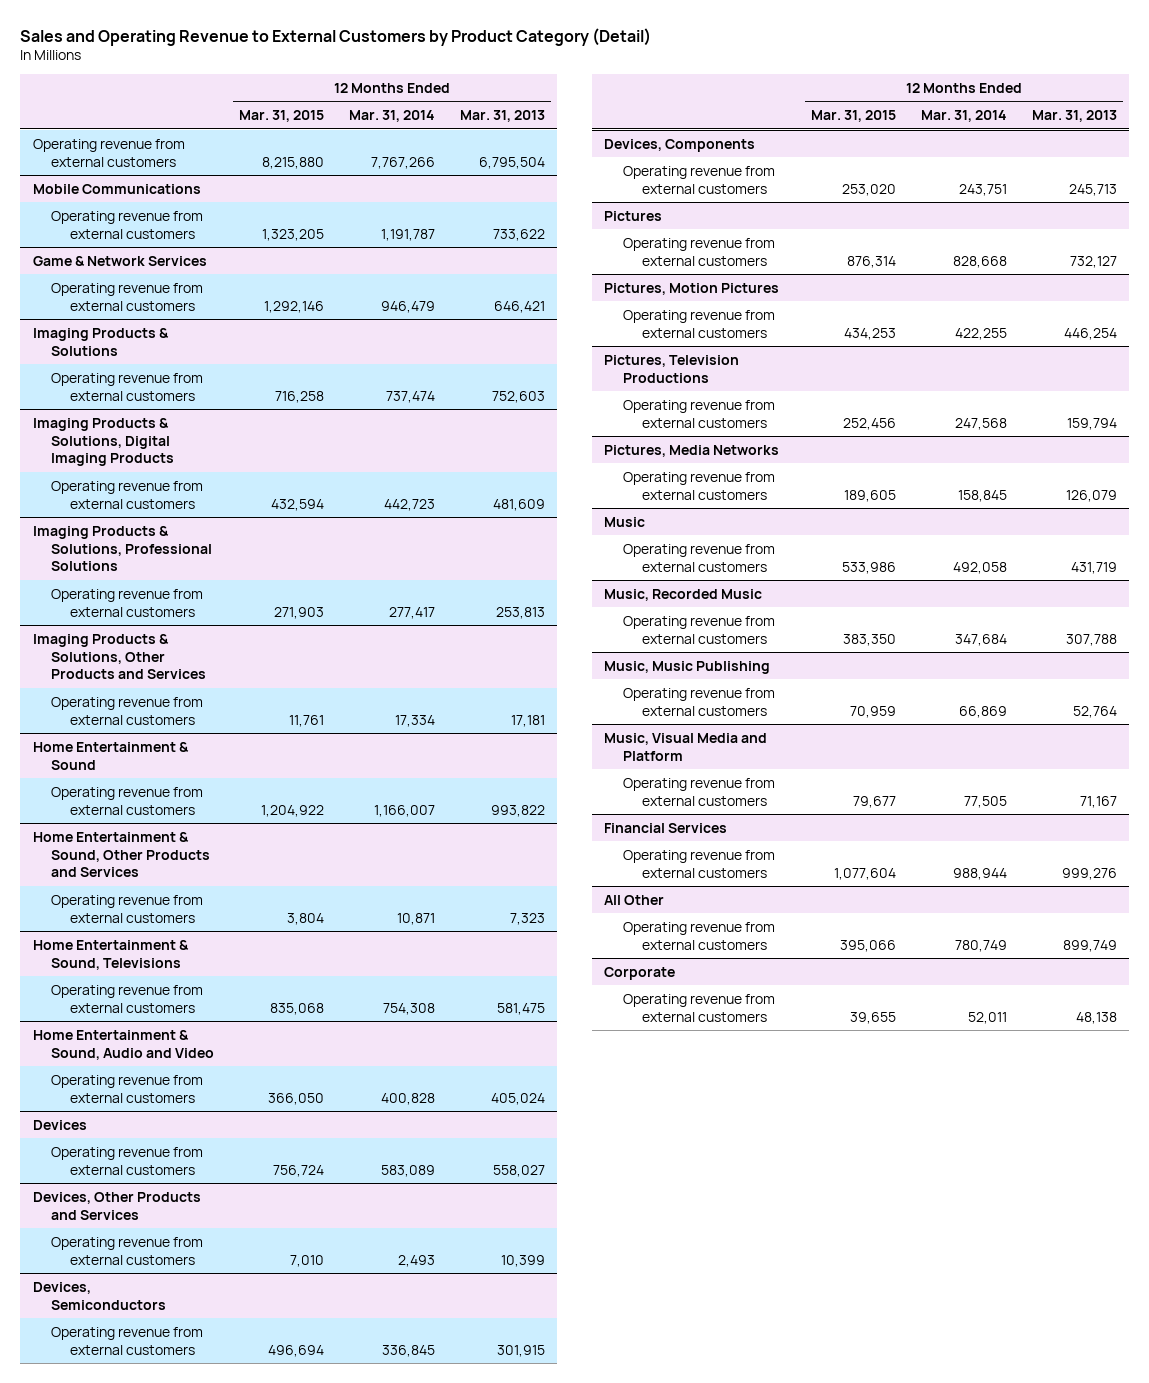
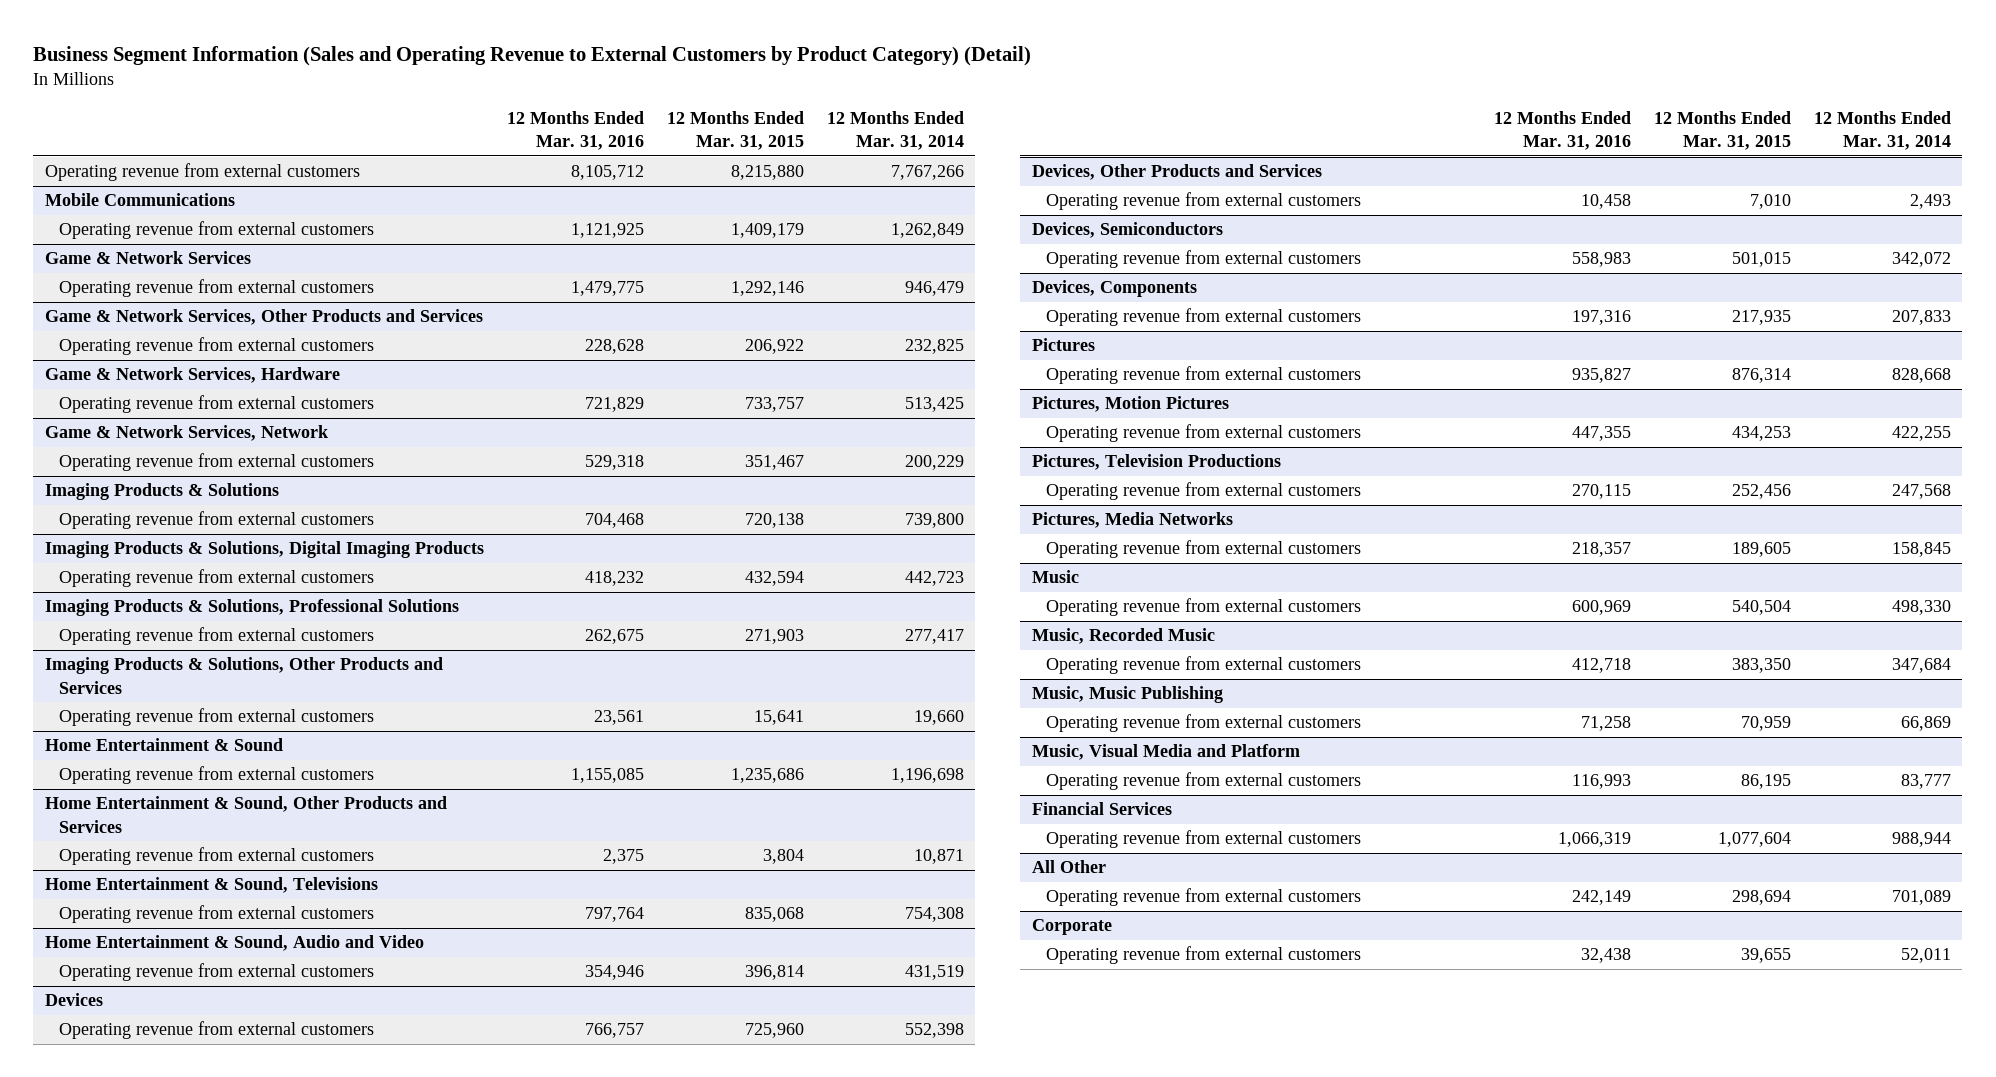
- Sales and Operating Revenue to External Customers by Product Category (Detail)
+ Business Segment Information (Sales and Operating Revenue to External Customers by Product Category) (Detail)
- | 12 Months Ended Mar. 31, 2015 | 12 Months Ended Mar. 31, 2014 | 12 Months Ended Mar. 31, 2013
+ | 12 Months Ended Mar. 31, 2016 | 12 Months Ended Mar. 31, 2015 | 12 Months Ended Mar. 31, 2014
@ Mobile Communications
- Operating revenue from external customers | 1,323,205 | 1,191,787 | 733,622
+ Operating revenue from external customers | 1,121,925 | 1,409,179 | 1,262,849
+ Game & Network Services, Other Products and Services
+ Operating revenue from external customers | 228,628 | 206,922 | 232,825
+ Game & Network Services, Hardware
+ Operating revenue from external customers | 721,829 | 733,757 | 513,425
+ Game & Network Services, Network
+ Operating revenue from external customers | 529,318 | 351,467 | 200,229
@ Imaging Products & Solutions
- Operating revenue from external customers | 716,258 | 737,474 | 752,603
+ Operating revenue from external customers | 704,468 | 720,138 | 739,800
@ Imaging Products & Solutions, Other Products and Services
- Operating revenue from external customers | 11,761 | 17,334 | 17,181
+ Operating revenue from external customers | 23,561 | 15,641 | 19,660
@ Home Entertainment & Sound
- Operating revenue from external customers | 1,204,922 | 1,166,007 | 993,822
+ Operating revenue from external customers | 1,155,085 | 1,235,686 | 1,196,698
@ Home Entertainment & Sound, Audio and Video
- Operating revenue from external customers | 366,050 | 400,828 | 405,024
+ Operating revenue from external customers | 354,946 | 396,814 | 431,519
@ Devices
- Operating revenue from external customers | 756,724 | 583,089 | 558,027
+ Operating revenue from external customers | 766,757 | 725,960 | 552,398
@ Devices, Semiconductors
- Operating revenue from external customers | 496,694 | 336,845 | 301,915
+ Operating revenue from external customers | 558,983 | 501,015 | 342,072
@ Devices, Components
- Operating revenue from external customers | 253,020 | 243,751 | 245,713
+ Operating revenue from external customers | 197,316 | 217,935 | 207,833
@ Music
- Operating revenue from external customers | 533,986 | 492,058 | 431,719
+ Operating revenue from external customers | 600,969 | 540,504 | 498,330
@ Music, Visual Media and Platform
- Operating revenue from external customers | 79,677 | 77,505 | 71,167
+ Operating revenue from external customers | 116,993 | 86,195 | 83,777
@ All Other
- Operating revenue from external customers | 395,066 | 780,749 | 899,749
+ Operating revenue from external customers | 242,149 | 298,694 | 701,089

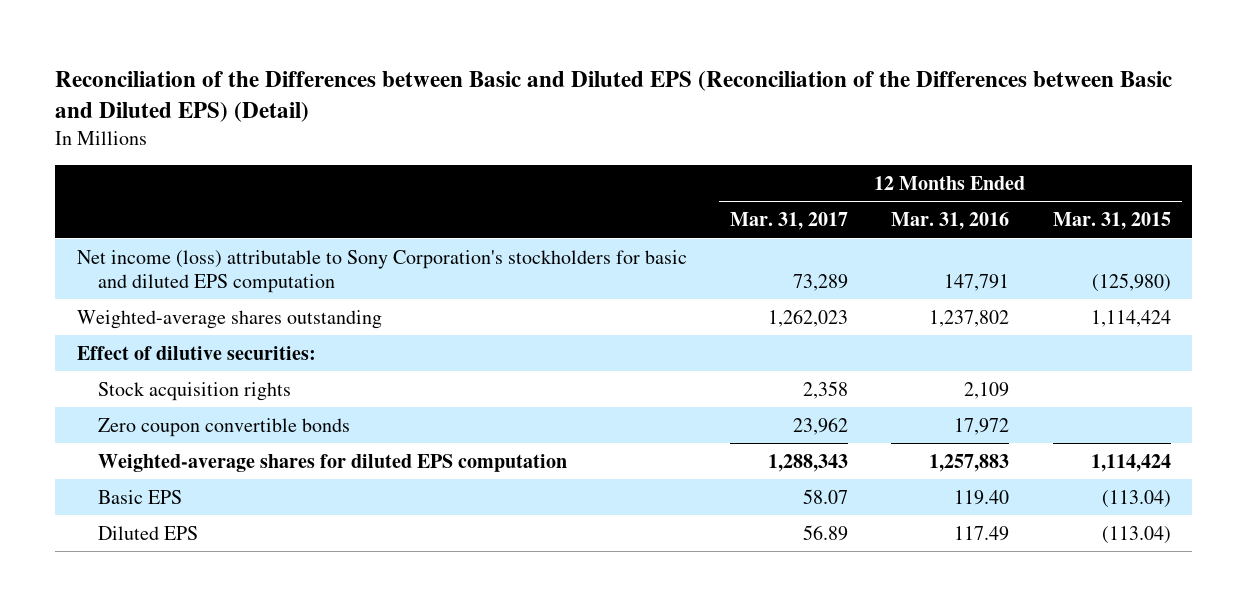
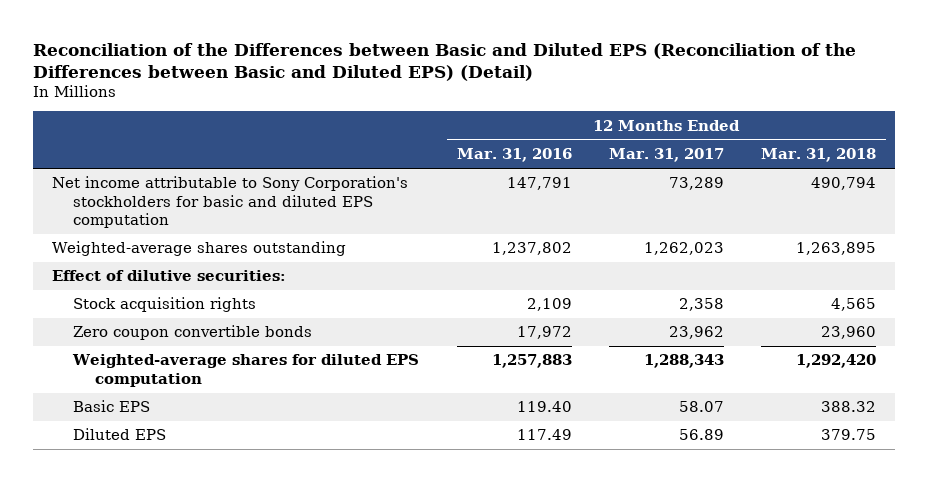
- | 12 Months Ended Mar. 31, 2017 | 12 Months Ended Mar. 31, 2016 | 12 Months Ended Mar. 31, 2015
+ | 12 Months Ended Mar. 31, 2016 | 12 Months Ended Mar. 31, 2017 | 12 Months Ended Mar. 31, 2018
- Net income (loss) attributable to Sony Corporation's stockholders for basic and diluted EPS computation | 73,289 | 147,791 | (125,980)
+ Net income attributable to Sony Corporation's stockholders for basic and diluted EPS computation | 147,791 | 73,289 | 490,794

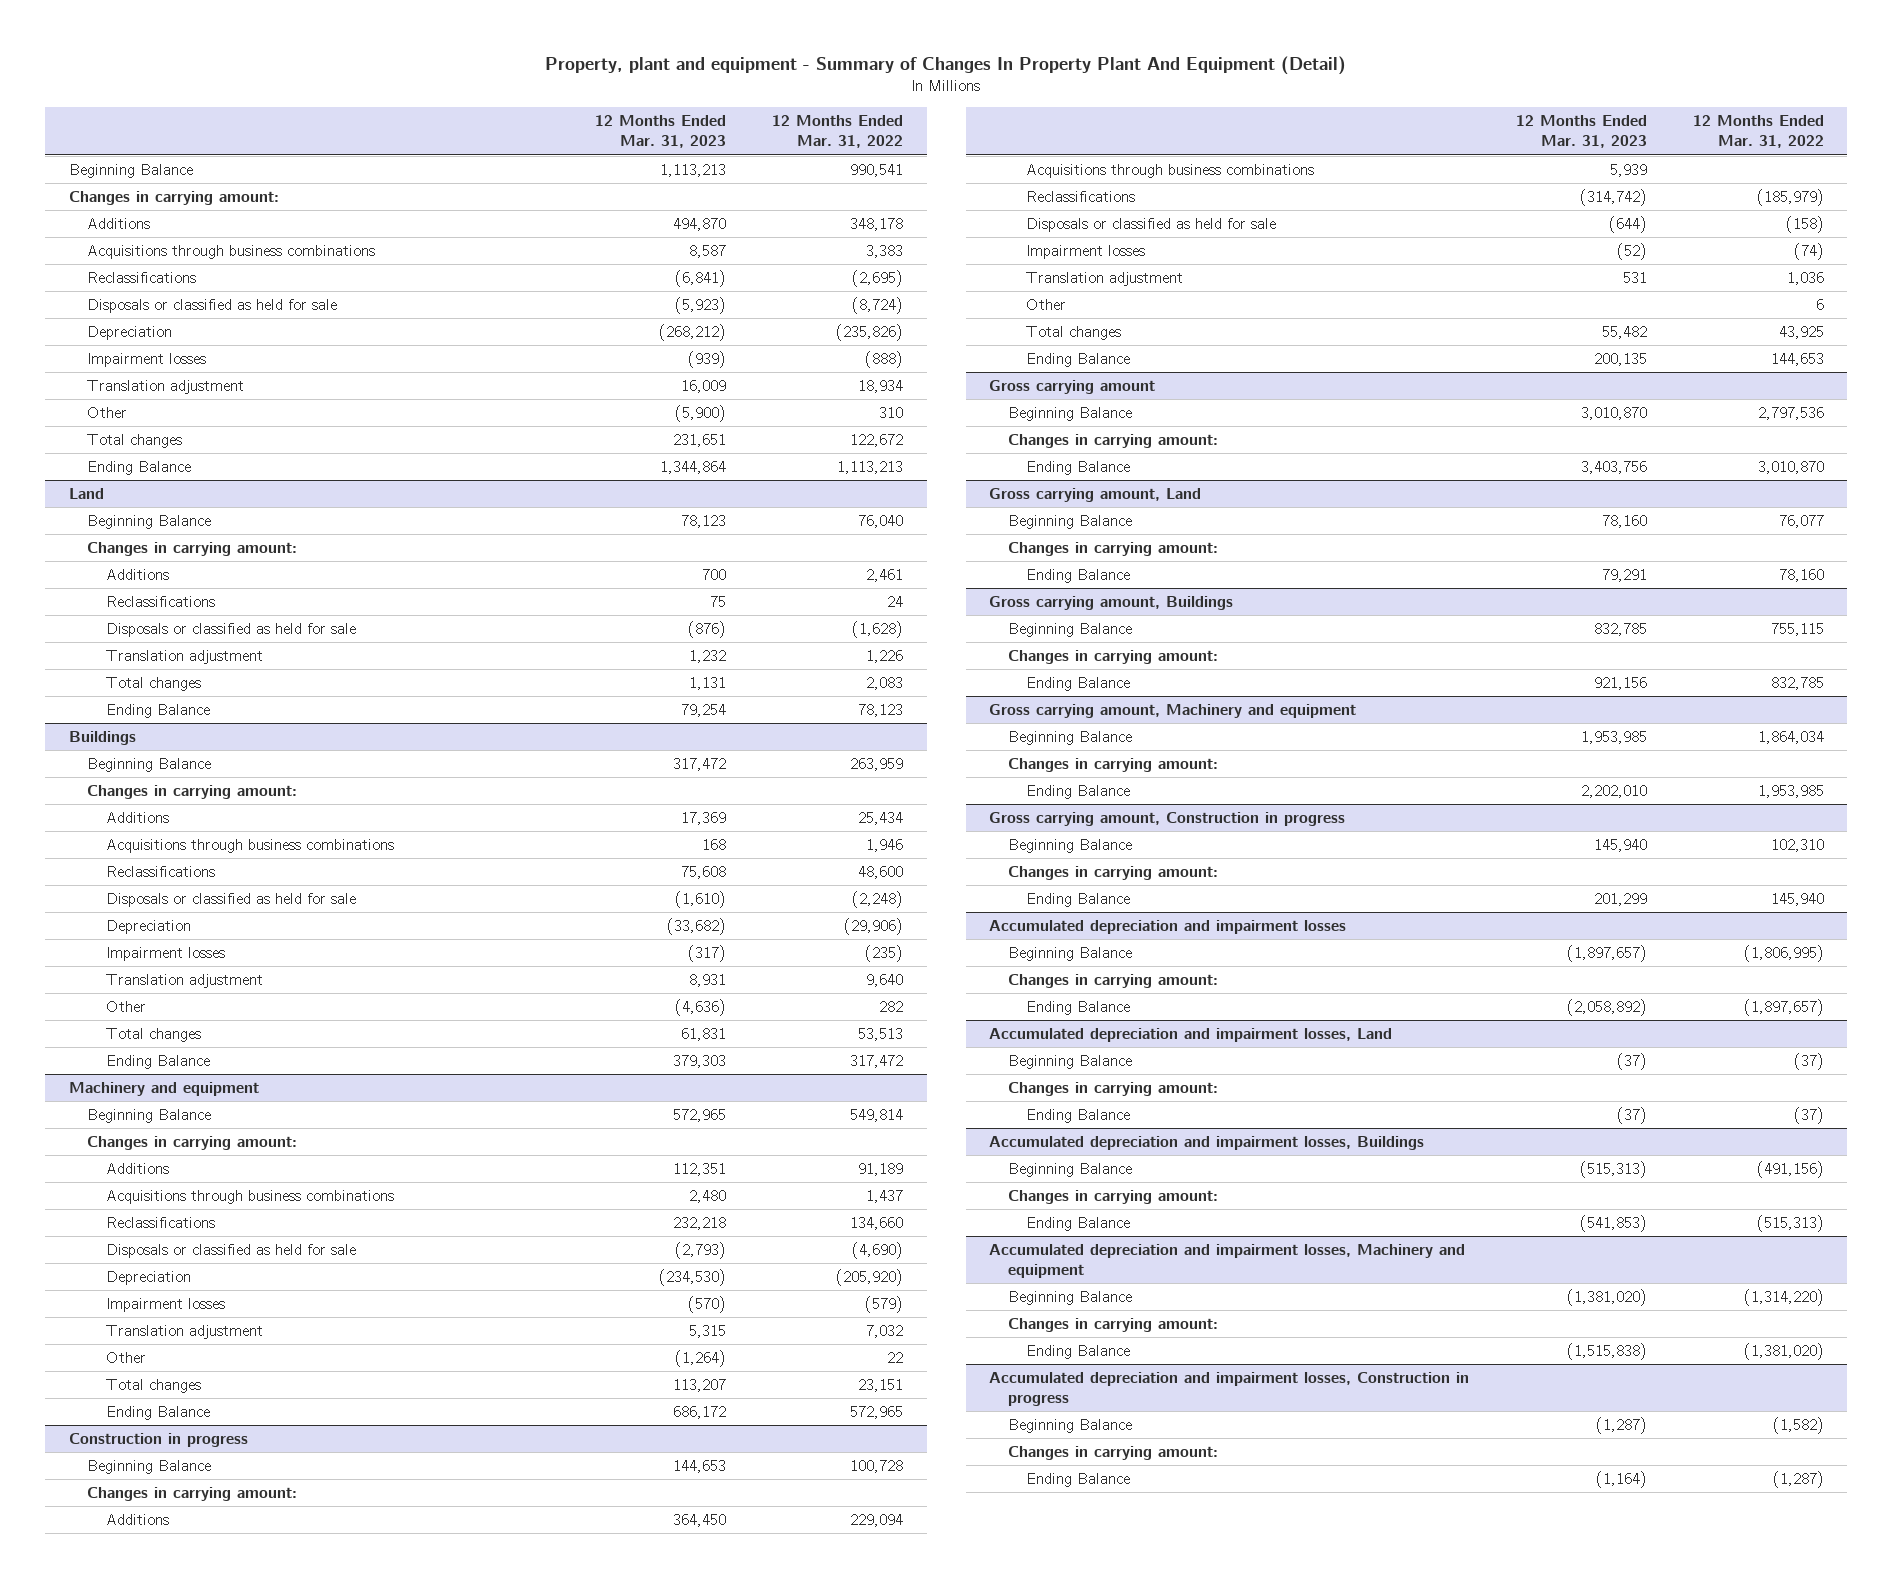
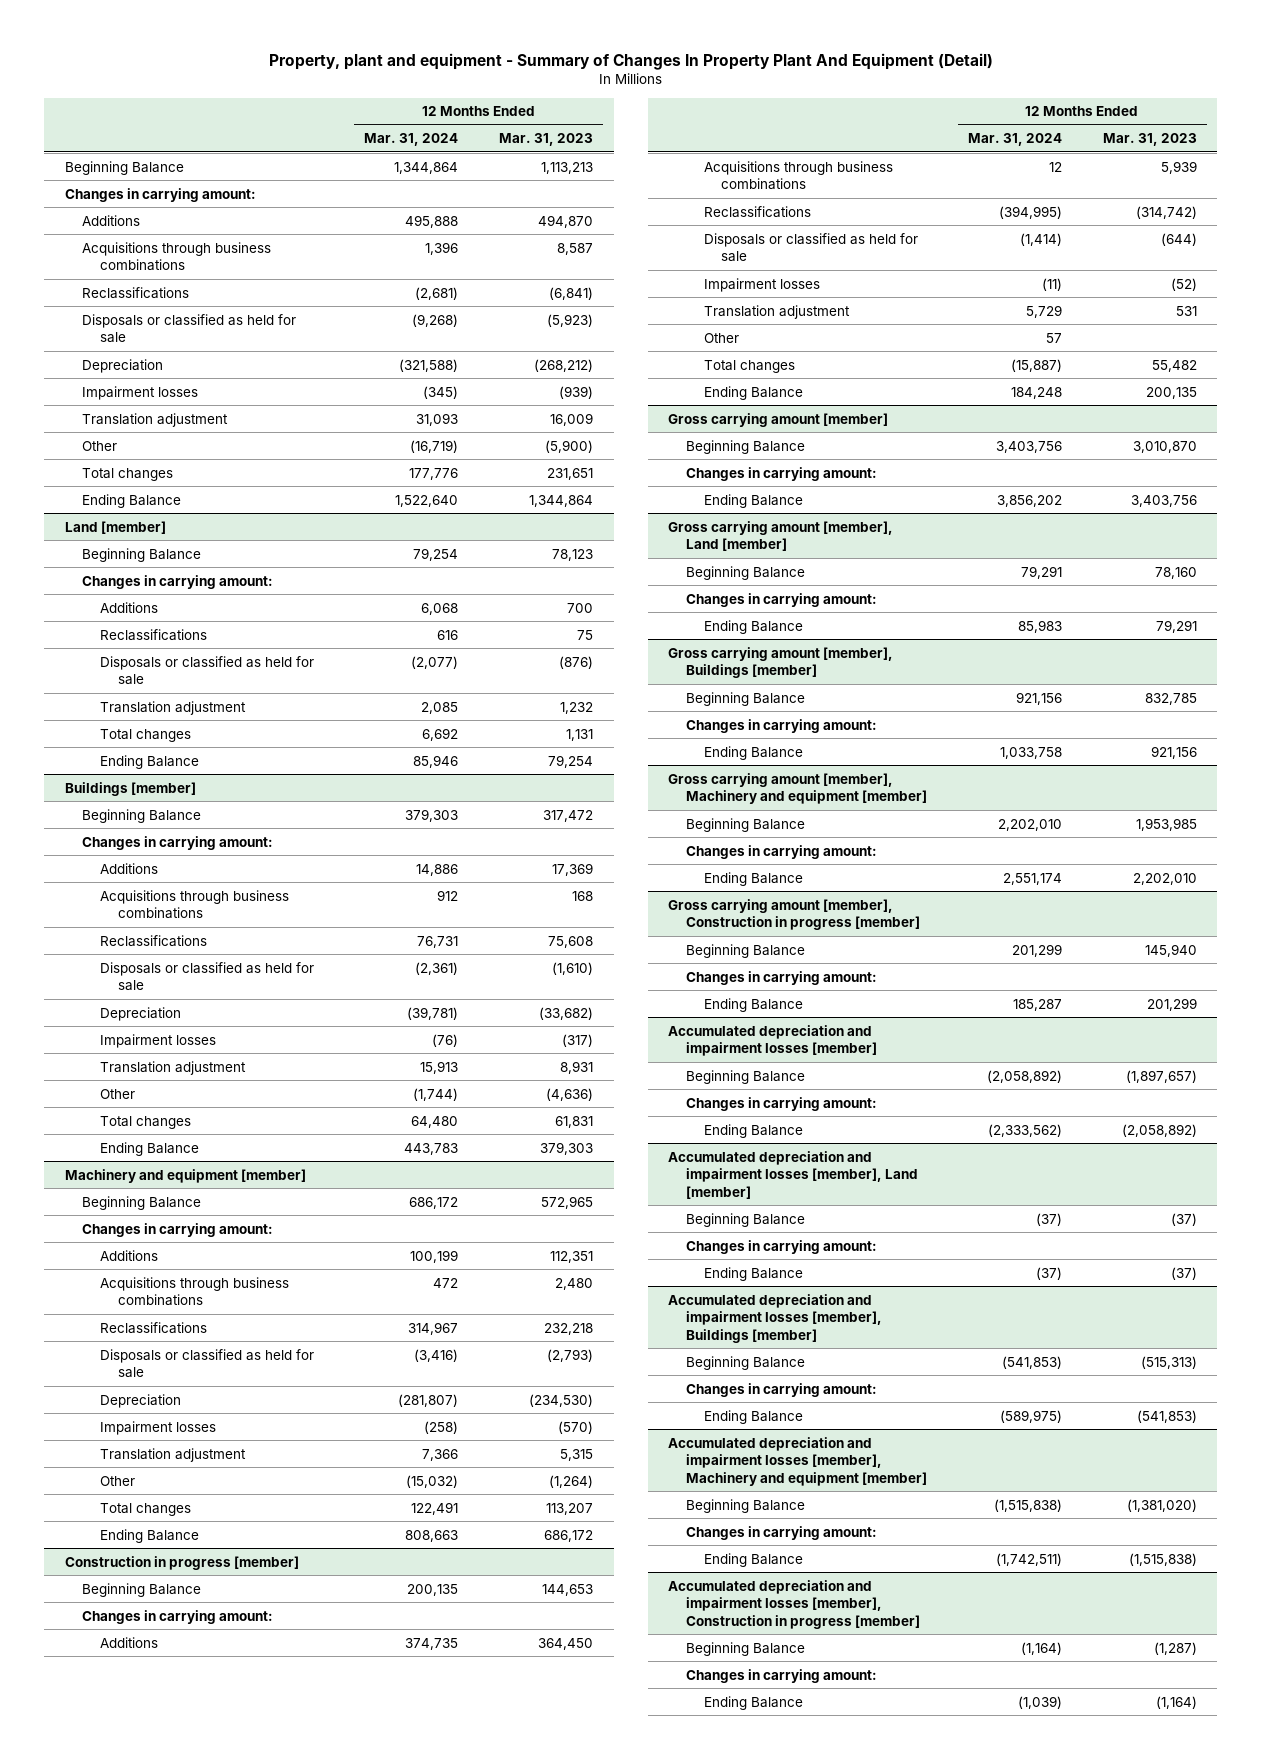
- | 12 Months Ended Mar. 31, 2023 | 12 Months Ended Mar. 31, 2022
+ | 12 Months Ended Mar. 31, 2024 | 12 Months Ended Mar. 31, 2023
- Land
+ Land [member]
- Buildings
+ Buildings [member]
- Machinery and equipment
+ Machinery and equipment [member]
- Construction in progress
+ Construction in progress [member]
- Gross carrying amount
+ Gross carrying amount [member]
- Gross carrying amount, Land
+ Gross carrying amount [member], Land [member]
- Gross carrying amount, Buildings
+ Gross carrying amount [member], Buildings [member]
- Gross carrying amount, Machinery and equipment
+ Gross carrying amount [member], Machinery and equipment [member]
- Gross carrying amount, Construction in progress
+ Gross carrying amount [member], Construction in progress [member]
- Accumulated depreciation and impairment losses
+ Accumulated depreciation and impairment losses [member]
- Accumulated depreciation and impairment losses, Land
+ Accumulated depreciation and impairment losses [member], Land [member]
- Accumulated depreciation and impairment losses, Buildings
+ Accumulated depreciation and impairment losses [member], Buildings [member]
- Accumulated depreciation and impairment losses, Machinery and equipment
+ Accumulated depreciation and impairment losses [member], Machinery and equipment [member]
- Accumulated depreciation and impairment losses, Construction in progress
+ Accumulated depreciation and impairment losses [member], Construction in progress [member]

